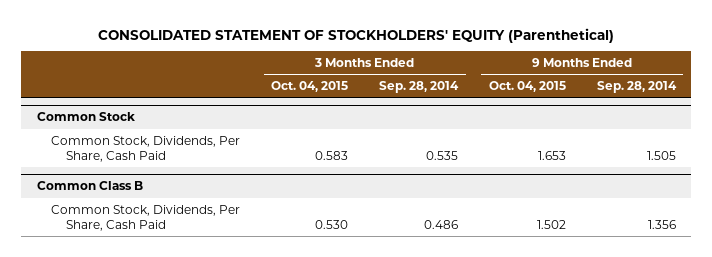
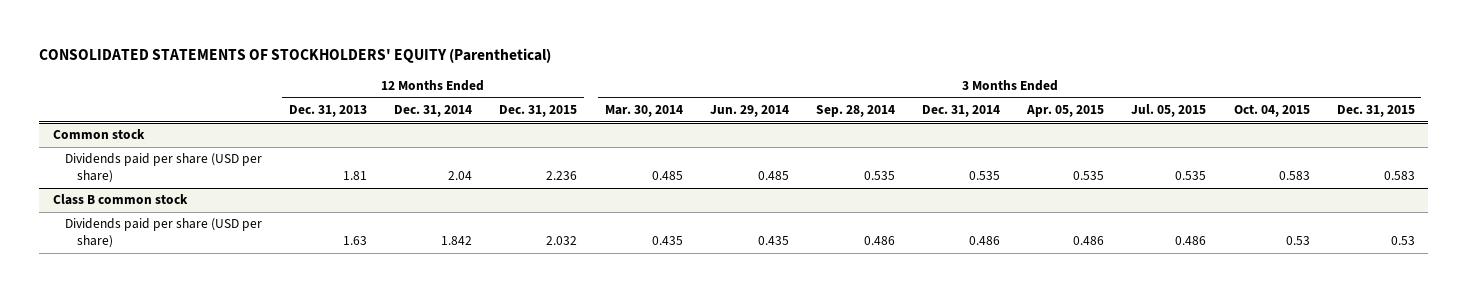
- CONSOLIDATED STATEMENT OF STOCKHOLDERS' EQUITY (Parenthetical)
+ CONSOLIDATED STATEMENTS OF STOCKHOLDERS' EQUITY (Parenthetical)
- | 3 Months Ended Oct. 04, 2015 | 3 Months Ended Sep. 28, 2014 | 9 Months Ended Oct. 04, 2015 | 9 Months Ended Sep. 28, 2014
+ | 12 Months Ended Dec. 31, 2013 | 12 Months Ended Dec. 31, 2014 | 12 Months Ended Dec. 31, 2015 | 3 Months Ended Mar. 30, 2014 | 3 Months Ended Jun. 29, 2014 | 3 Months Ended Sep. 28, 2014 | 3 Months Ended Dec. 31, 2014 | 3 Months Ended Apr. 05, 2015 | 3 Months Ended Jul. 05, 2015 | 3 Months Ended Oct. 04, 2015 | 3 Months Ended Dec. 31, 2015
- Common Stock
- Common Stock, Dividends, Per Share, Cash Paid | 0.583 | 0.535 | 1.653 | 1.505
- Common Class B
- Common Stock, Dividends, Per Share, Cash Paid | 0.530 | 0.486 | 1.502 | 1.356
+ Common stock
+ Dividends paid per share (USD per share) | 1.81 | 2.04 | 2.236 | 0.485 | 0.485 | 0.535 | 0.535 | 0.535 | 0.535 | 0.583 | 0.583
+ Class B common stock
+ Dividends paid per share (USD per share) | 1.63 | 1.842 | 2.032 | 0.435 | 0.435 | 0.486 | 0.486 | 0.486 | 0.486 | 0.53 | 0.53

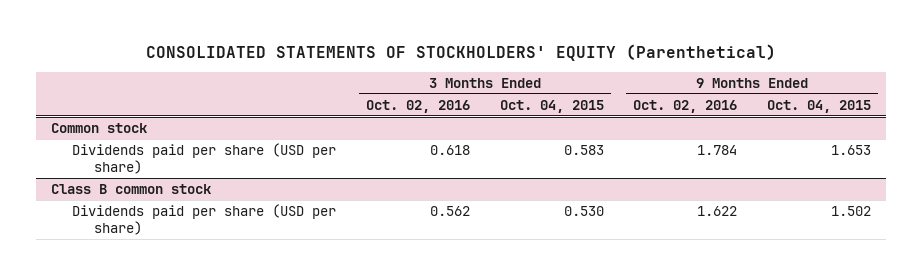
- | 12 Months Ended Dec. 31, 2013 | 12 Months Ended Dec. 31, 2014 | 12 Months Ended Dec. 31, 2015 | 3 Months Ended Mar. 30, 2014 | 3 Months Ended Jun. 29, 2014 | 3 Months Ended Sep. 28, 2014 | 3 Months Ended Dec. 31, 2014 | 3 Months Ended Apr. 05, 2015 | 3 Months Ended Jul. 05, 2015 | 3 Months Ended Oct. 04, 2015 | 3 Months Ended Dec. 31, 2015
+ | 3 Months Ended Oct. 02, 2016 | 3 Months Ended Oct. 04, 2015 | 9 Months Ended Oct. 02, 2016 | 9 Months Ended Oct. 04, 2015
@ Class B common stock
- Dividends paid per share (USD per share) | 1.63 | 1.842 | 2.032 | 0.435 | 0.435 | 0.486 | 0.486 | 0.486 | 0.486 | 0.53 | 0.53
+ Dividends paid per share (USD per share) | 0.562 | 0.530 | 1.622 | 1.502

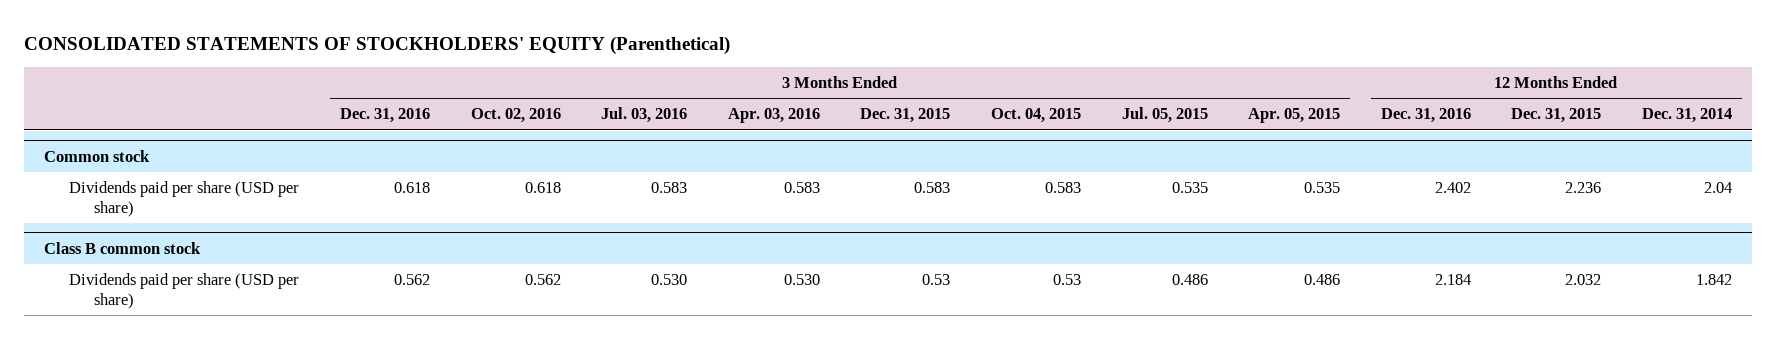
- | 3 Months Ended Oct. 02, 2016 | 3 Months Ended Oct. 04, 2015 | 9 Months Ended Oct. 02, 2016 | 9 Months Ended Oct. 04, 2015
+ | 3 Months Ended Dec. 31, 2016 | 3 Months Ended Oct. 02, 2016 | 3 Months Ended Jul. 03, 2016 | 3 Months Ended Apr. 03, 2016 | 3 Months Ended Dec. 31, 2015 | 3 Months Ended Oct. 04, 2015 | 3 Months Ended Jul. 05, 2015 | 3 Months Ended Apr. 05, 2015 | 12 Months Ended Dec. 31, 2016 | 12 Months Ended Dec. 31, 2015 | 12 Months Ended Dec. 31, 2014
@ Class B common stock
- Dividends paid per share (USD per share) | 0.562 | 0.530 | 1.622 | 1.502
+ Dividends paid per share (USD per share) | 0.562 | 0.562 | 0.530 | 0.530 | 0.53 | 0.53 | 0.486 | 0.486 | 2.184 | 2.032 | 1.842

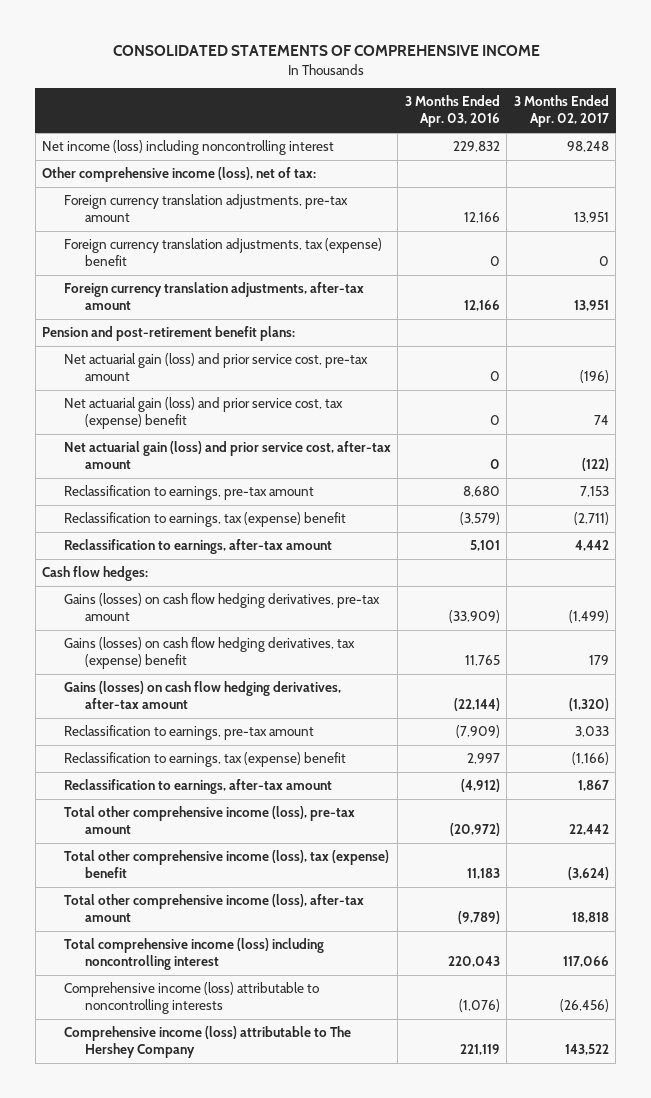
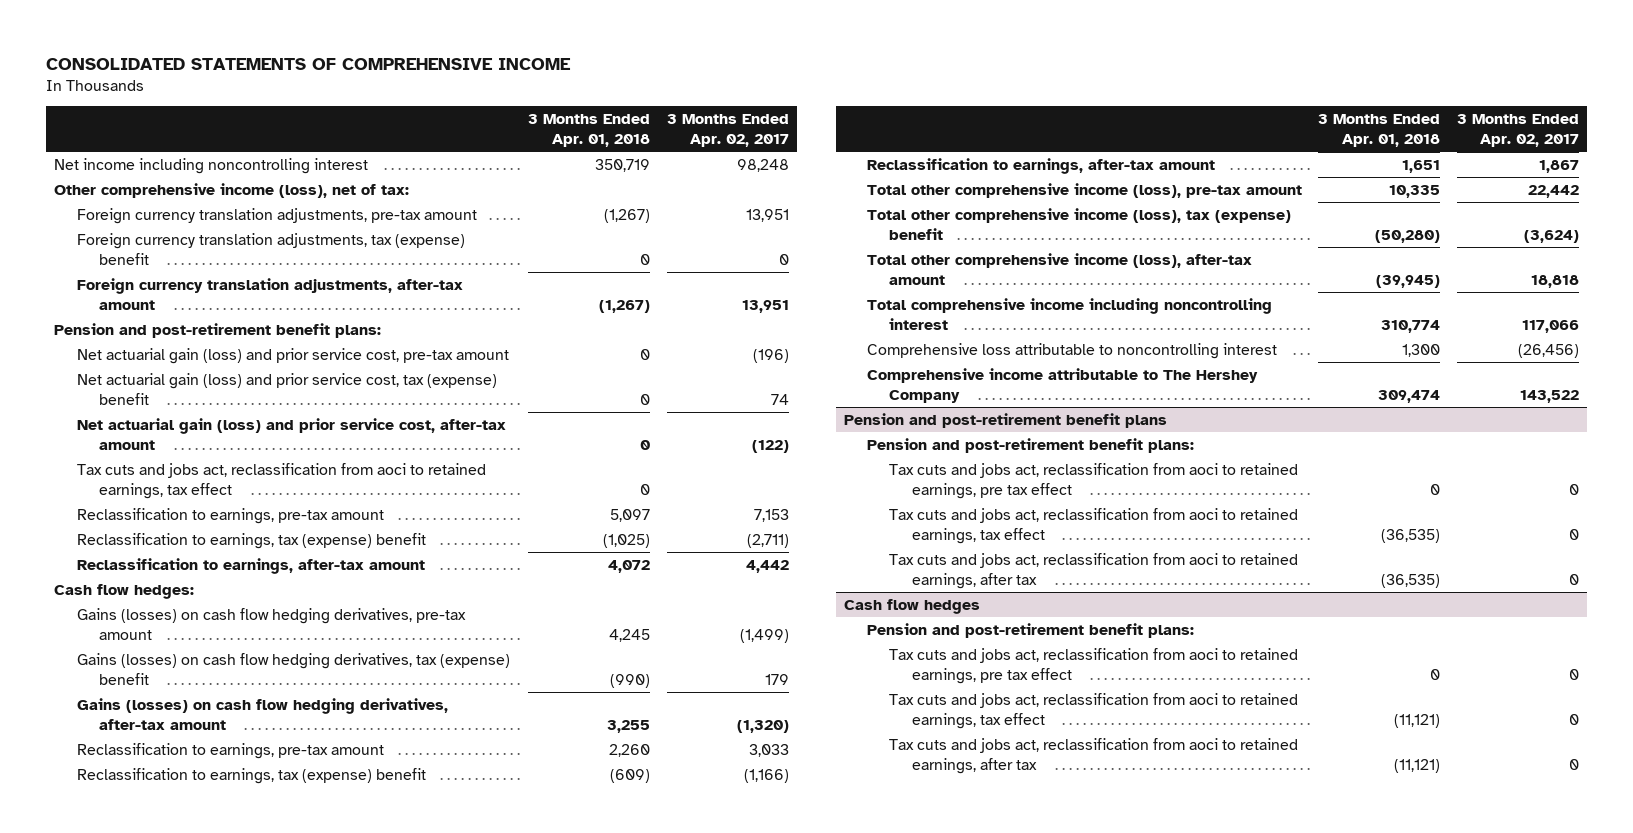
- | 3 Months Ended Apr. 03, 2016 | 3 Months Ended Apr. 02, 2017
+ | 3 Months Ended Apr. 01, 2018 | 3 Months Ended Apr. 02, 2017
- Net income (loss) including noncontrolling interest | 229,832 | 98,248
+ Net income including noncontrolling interest | 350,719 | 98,248
+ Tax cuts and jobs act, reclassification from aoci to retained earnings, tax effect | 0 |
- Total comprehensive income (loss) including noncontrolling interest | 220,043 | 117,066
- Comprehensive income (loss) attributable to noncontrolling interests | (1,076) | (26,456)
- Comprehensive income (loss) attributable to The Hershey Company | 221,119 | 143,522
+ Total comprehensive income including noncontrolling interest | 310,774 | 117,066
+ Comprehensive loss attributable to noncontrolling interest | 1,300 | (26,456)
+ Comprehensive income attributable to The Hershey Company | 309,474 | 143,522
+ Pension and post-retirement benefit plans
+ Pension and post-retirement benefit plans:
+ Tax cuts and jobs act, reclassification from aoci to retained earnings, pre tax effect | 0 | 0
+ Tax cuts and jobs act, reclassification from aoci to retained earnings, tax effect | (36,535) | 0
+ Tax cuts and jobs act, reclassification from aoci to retained earnings, after tax | (36,535) | 0
+ Cash flow hedges
+ Pension and post-retirement benefit plans:
+ Tax cuts and jobs act, reclassification from aoci to retained earnings, pre tax effect | 0 | 0
+ Tax cuts and jobs act, reclassification from aoci to retained earnings, tax effect | (11,121) | 0
+ Tax cuts and jobs act, reclassification from aoci to retained earnings, after tax | (11,121) | 0

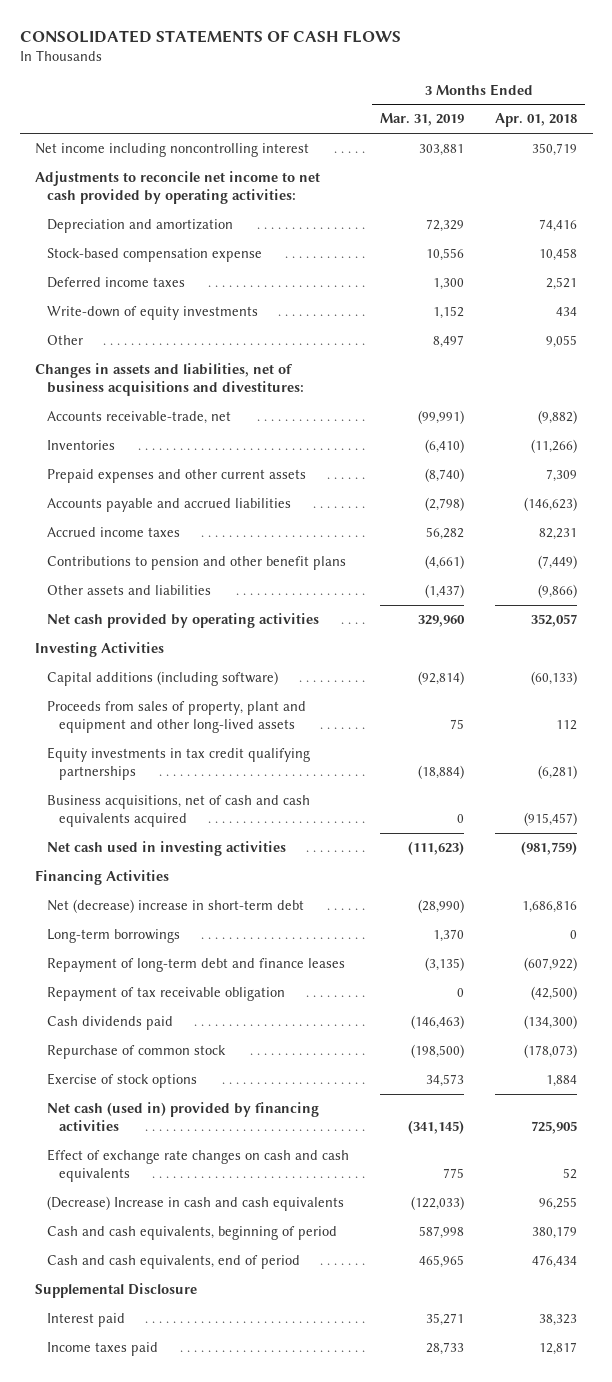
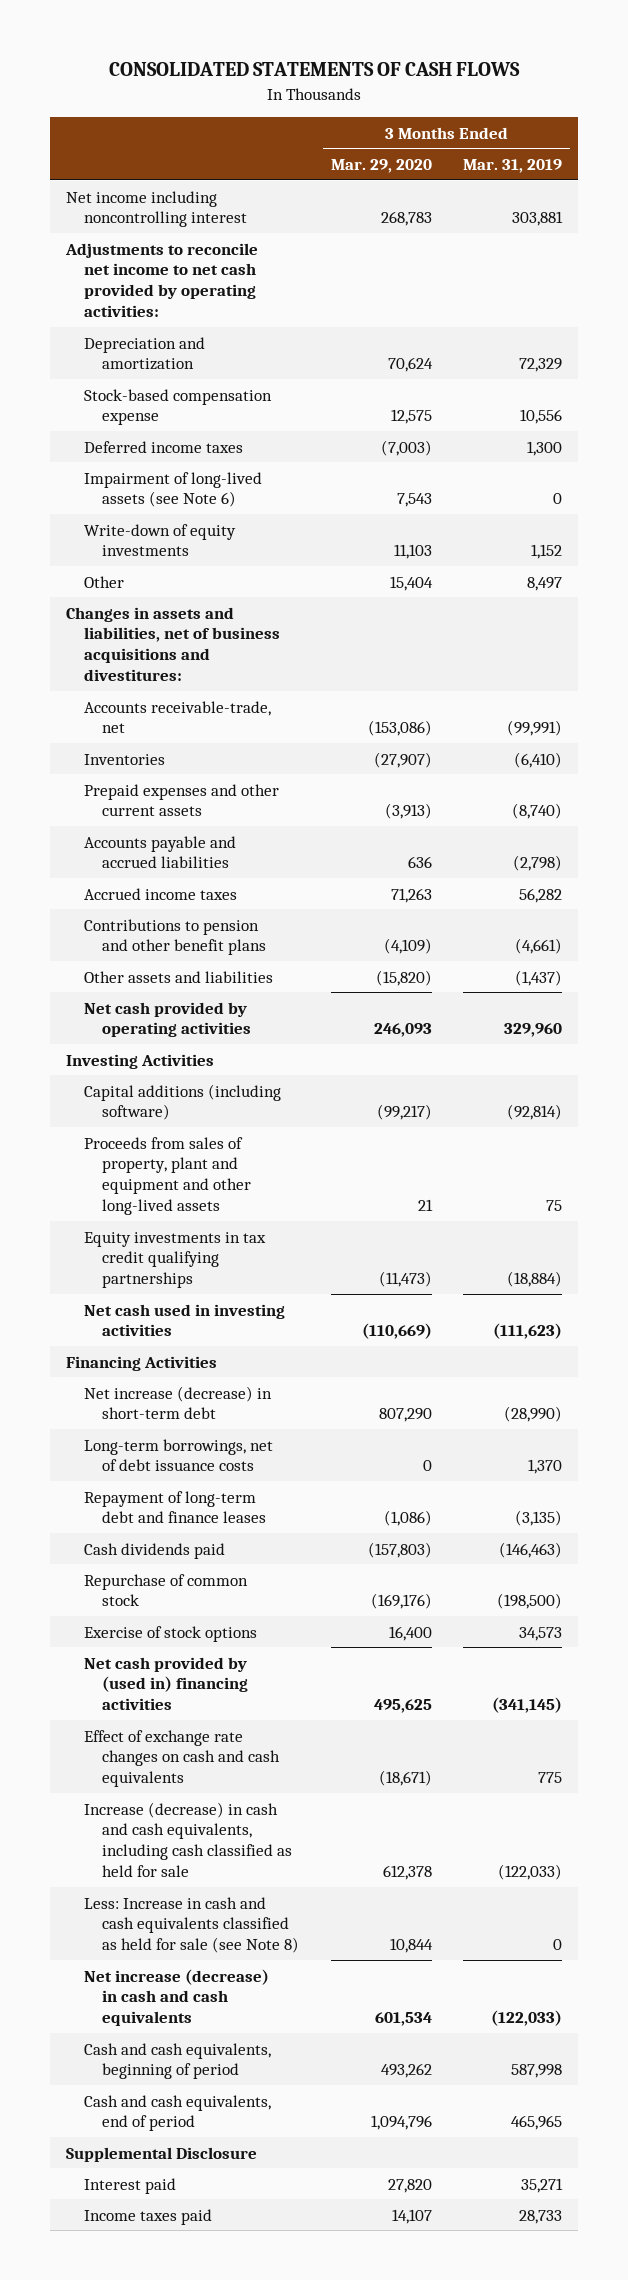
- | 3 Months Ended Mar. 31, 2019 | 3 Months Ended Apr. 01, 2018
+ | 3 Months Ended Mar. 29, 2020 | 3 Months Ended Mar. 31, 2019
+ Impairment of long-lived assets (see Note 6) | 7,543 | 0
- Business acquisitions, net of cash and cash equivalents acquired | 0 | (915,457)
- Net (decrease) increase in short-term debt | (28,990) | 1,686,816
- Long-term borrowings | 1,370 | 0
+ Net increase (decrease) in short-term debt | 807,290 | (28,990)
+ Long-term borrowings, net of debt issuance costs | 0 | 1,370
- Repayment of tax receivable obligation | 0 | (42,500)
- Net cash (used in) provided by financing activities | (341,145) | 725,905
+ Net cash provided by (used in) financing activities | 495,625 | (341,145)
- (Decrease) Increase in cash and cash equivalents | (122,033) | 96,255
+ Increase (decrease) in cash and cash equivalents, including cash classified as held for sale | 612,378 | (122,033)
+ Less: Increase in cash and cash equivalents classified as held for sale (see Note 8) | 10,844 | 0
+ Net increase (decrease) in cash and cash equivalents | 601,534 | (122,033)

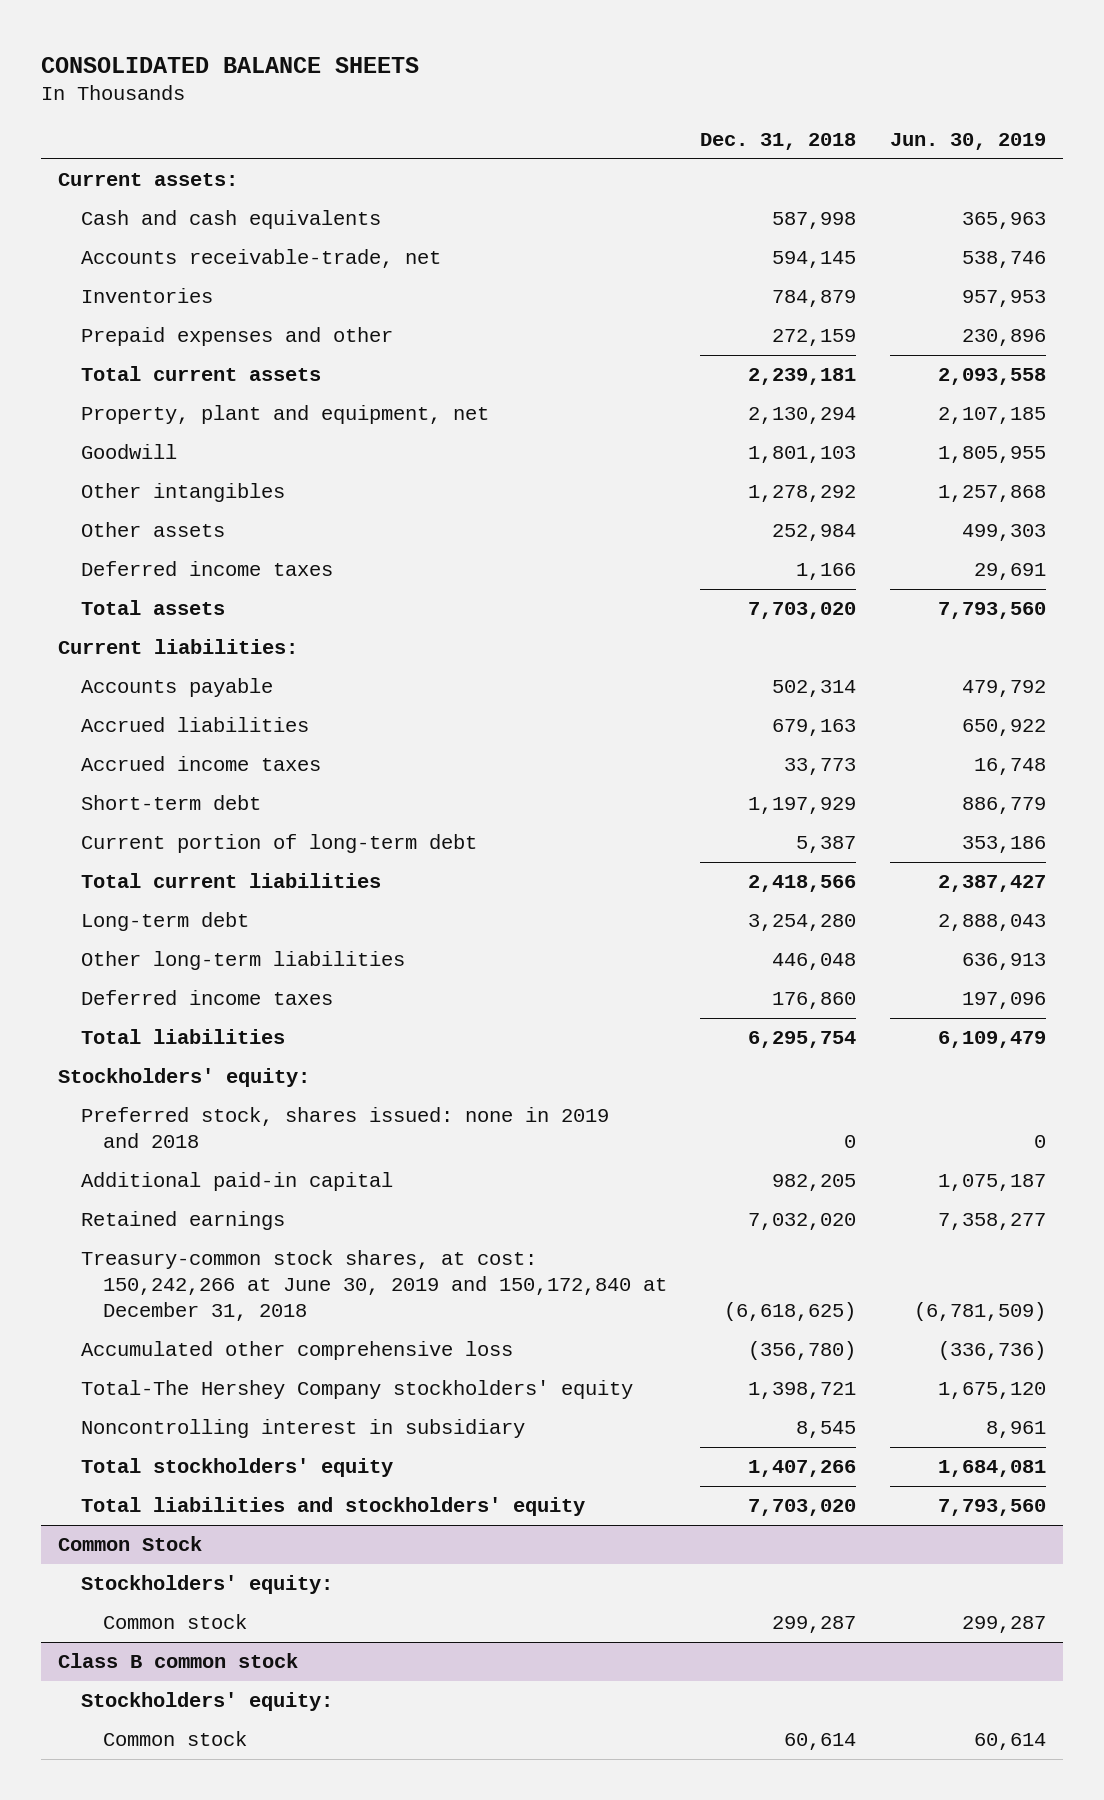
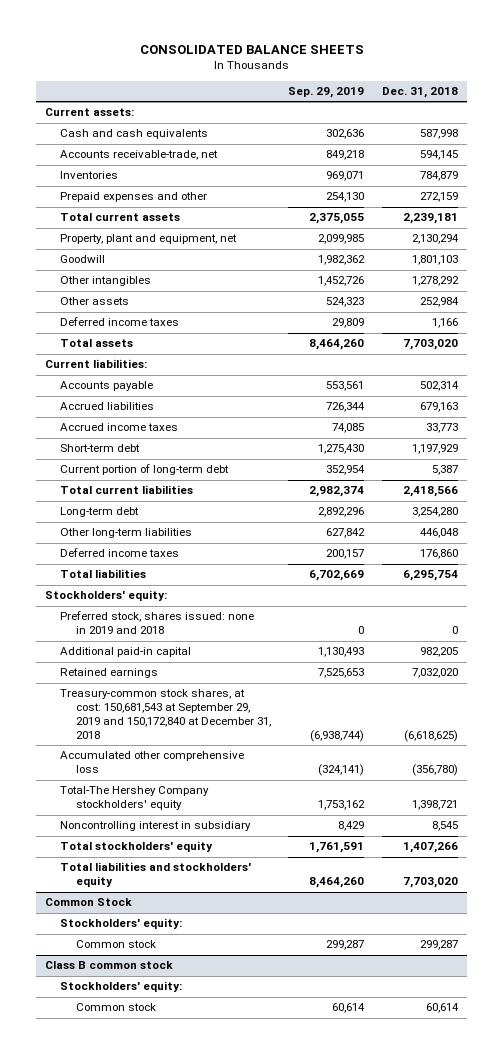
- | Dec. 31, 2018 | Jun. 30, 2019
+ | Sep. 29, 2019 | Dec. 31, 2018
- Treasury-common stock shares, at cost: 150,242,266 at June 30, 2019 and 150,172,840 at December 31, 2018 | (6,618,625) | (6,781,509)
+ Treasury-common stock shares, at cost: 150,681,543 at September 29, 2019 and 150,172,840 at December 31, 2018 | (6,938,744) | (6,618,625)

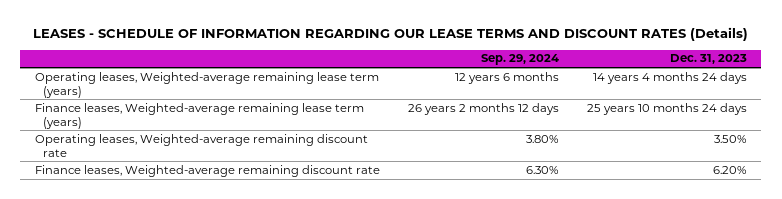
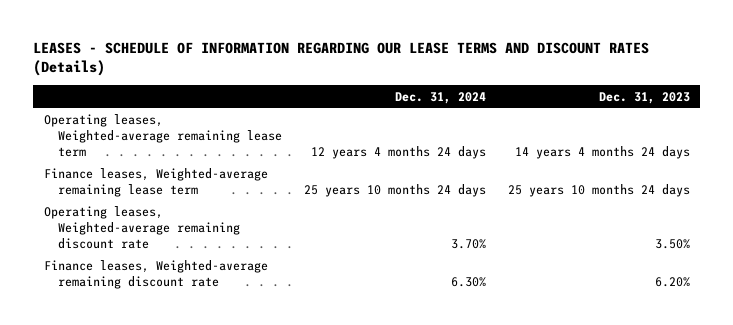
- | Sep. 29, 2024 | Dec. 31, 2023
+ | Dec. 31, 2024 | Dec. 31, 2023
- Operating leases, Weighted-average remaining lease term (years) | 12 years 6 months | 14 years 4 months 24 days
- Finance leases, Weighted-average remaining lease term (years) | 26 years 2 months 12 days | 25 years 10 months 24 days
+ Operating leases, Weighted-average remaining lease term | 12 years 4 months 24 days | 14 years 4 months 24 days
+ Finance leases, Weighted-average remaining lease term | 25 years 10 months 24 days | 25 years 10 months 24 days

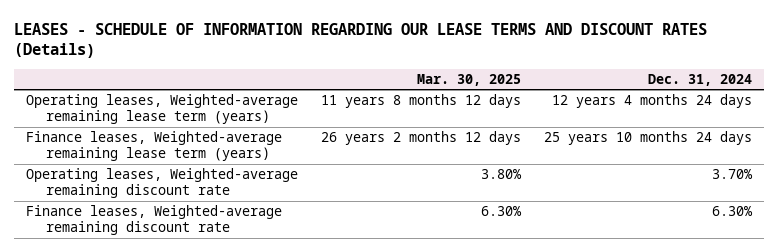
- | Dec. 31, 2024 | Dec. 31, 2023
+ | Mar. 30, 2025 | Dec. 31, 2024
- Operating leases, Weighted-average remaining lease term | 12 years 4 months 24 days | 14 years 4 months 24 days
- Finance leases, Weighted-average remaining lease term | 25 years 10 months 24 days | 25 years 10 months 24 days
+ Operating leases, Weighted-average remaining lease term (years) | 11 years 8 months 12 days | 12 years 4 months 24 days
+ Finance leases, Weighted-average remaining lease term (years) | 26 years 2 months 12 days | 25 years 10 months 24 days

